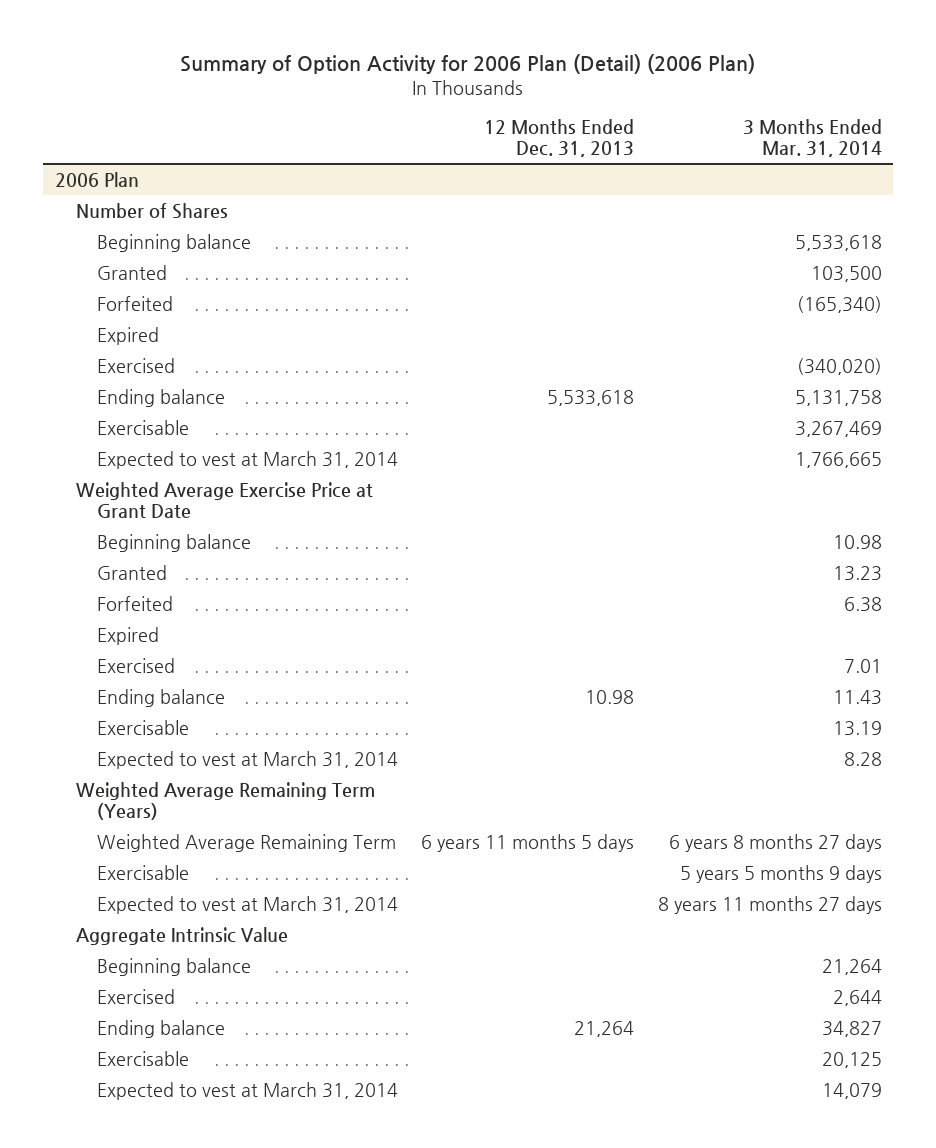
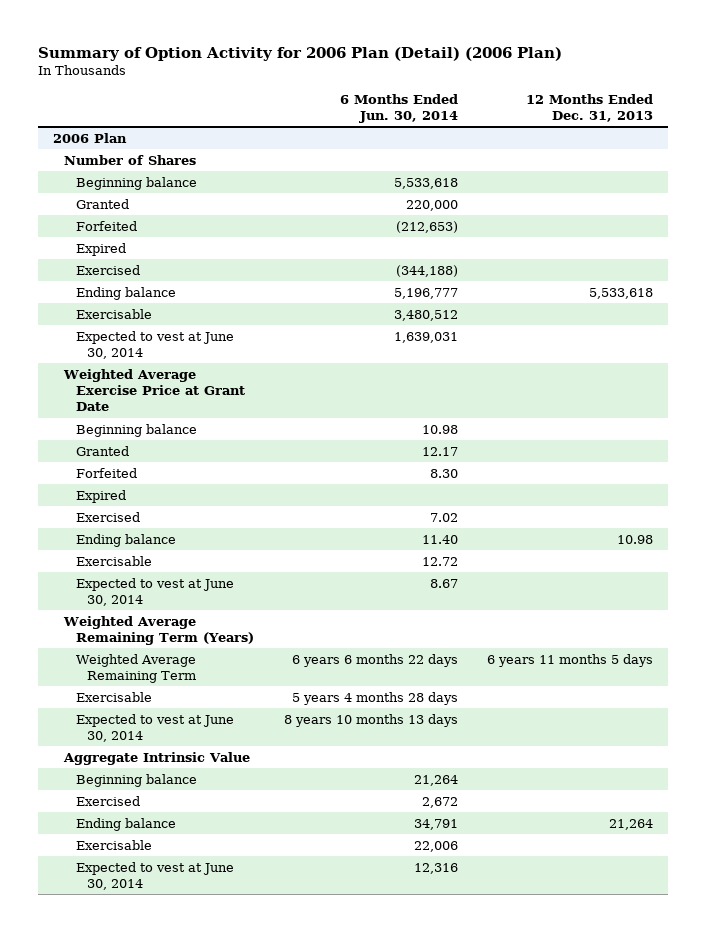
- | 12 Months Ended Dec. 31, 2013 | 3 Months Ended Mar. 31, 2014
+ | 6 Months Ended Jun. 30, 2014 | 12 Months Ended Dec. 31, 2013
@ 2006 Plan
- Expected to vest at March 31, 2014 | | 1,766,665
+ Expected to vest at June 30, 2014 | 1,639,031 |
- Expected to vest at March 31, 2014 | | 8.28
+ Expected to vest at June 30, 2014 | 8.67 |
- Expected to vest at March 31, 2014 | | 8 years 11 months 27 days
+ Expected to vest at June 30, 2014 | 8 years 10 months 13 days |
- Expected to vest at March 31, 2014 | | 14,079
+ Expected to vest at June 30, 2014 | 12,316 |

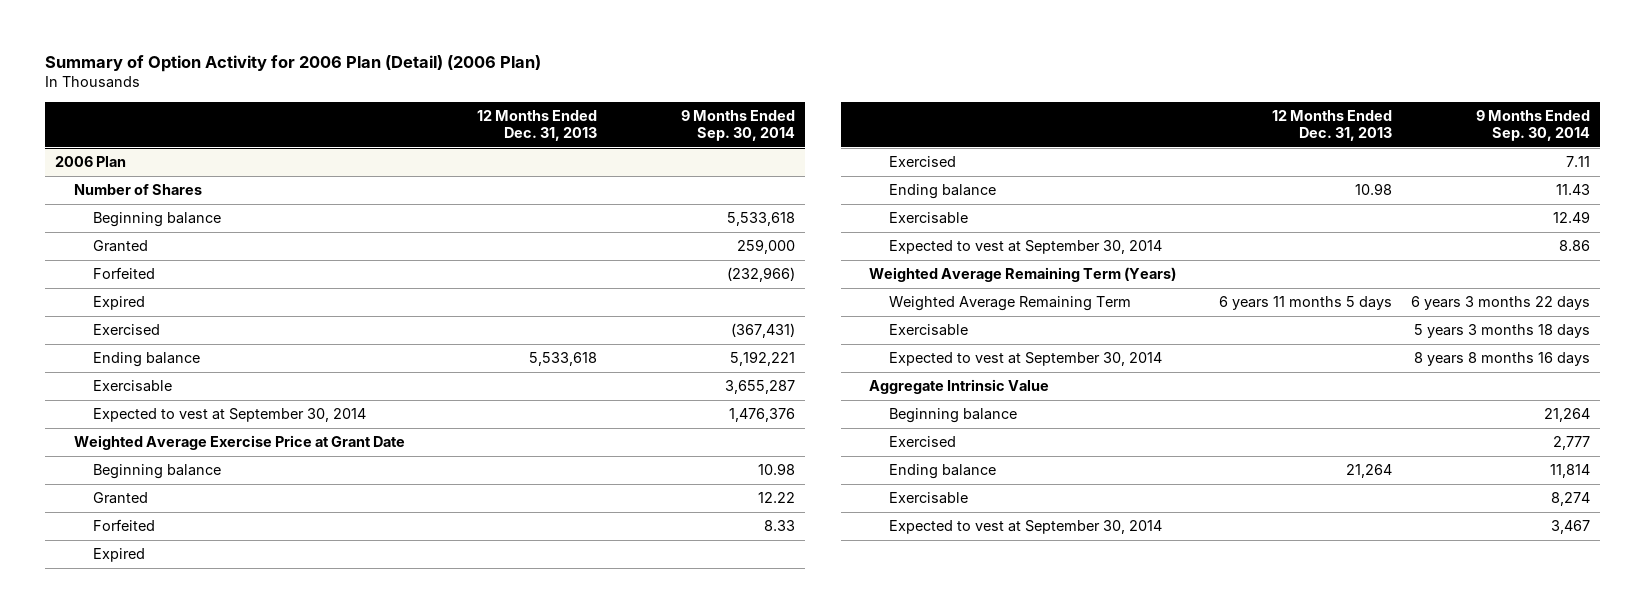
- | 6 Months Ended Jun. 30, 2014 | 12 Months Ended Dec. 31, 2013
+ | 12 Months Ended Dec. 31, 2013 | 9 Months Ended Sep. 30, 2014
@ 2006 Plan
- Expected to vest at June 30, 2014 | 1,639,031 |
+ Expected to vest at September 30, 2014 | | 1,476,376
- Expected to vest at June 30, 2014 | 8.67 |
+ Expected to vest at September 30, 2014 | | 8.86
- Expected to vest at June 30, 2014 | 8 years 10 months 13 days |
+ Expected to vest at September 30, 2014 | | 8 years 8 months 16 days
- Expected to vest at June 30, 2014 | 12,316 |
+ Expected to vest at September 30, 2014 | | 3,467

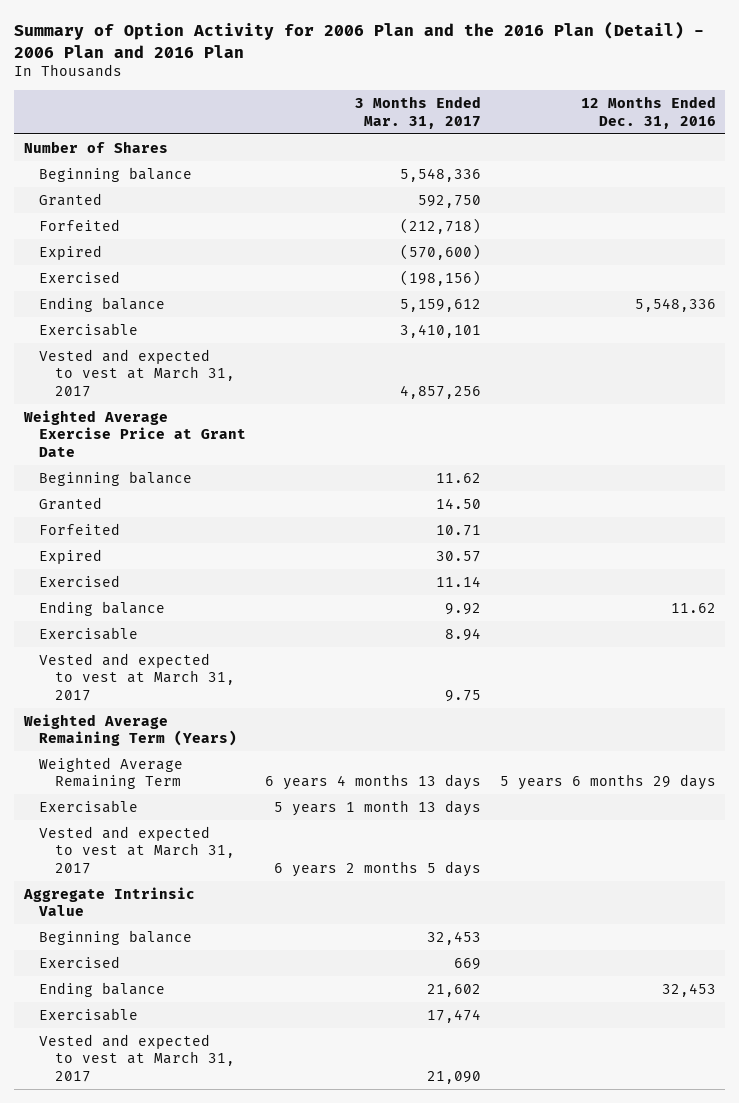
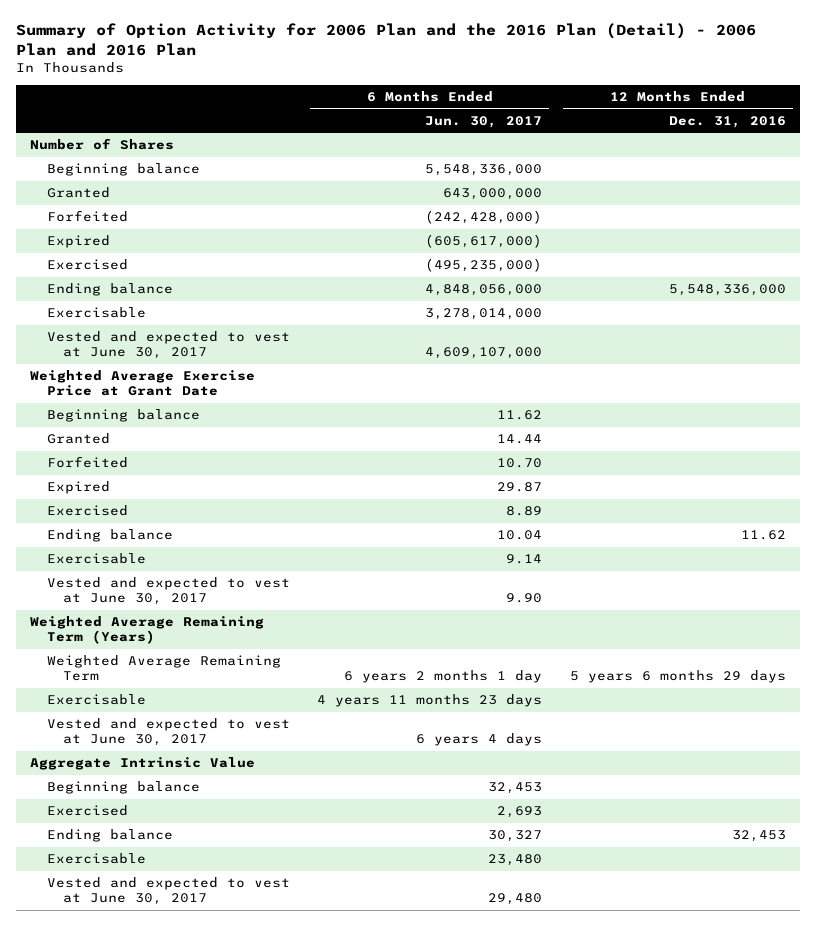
- | 3 Months Ended Mar. 31, 2017 | 12 Months Ended Dec. 31, 2016
+ | 6 Months Ended Jun. 30, 2017 | 12 Months Ended Dec. 31, 2016
- Ending balance | 5,159,612 | 5,548,336
+ Ending balance | 4,848,056,000 | 5,548,336,000
- Vested and expected to vest at March 31, 2017 | 4,857,256 |
+ Vested and expected to vest at June 30, 2017 | 4,609,107,000 |
- Vested and expected to vest at March 31, 2017 | 9.75 |
+ Vested and expected to vest at June 30, 2017 | 9.90 |
- Vested and expected to vest at March 31, 2017 | 6 years 2 months 5 days |
+ Vested and expected to vest at June 30, 2017 | 6 years 4 days |
- Vested and expected to vest at March 31, 2017 | 21,090 |
+ Vested and expected to vest at June 30, 2017 | 29,480 |

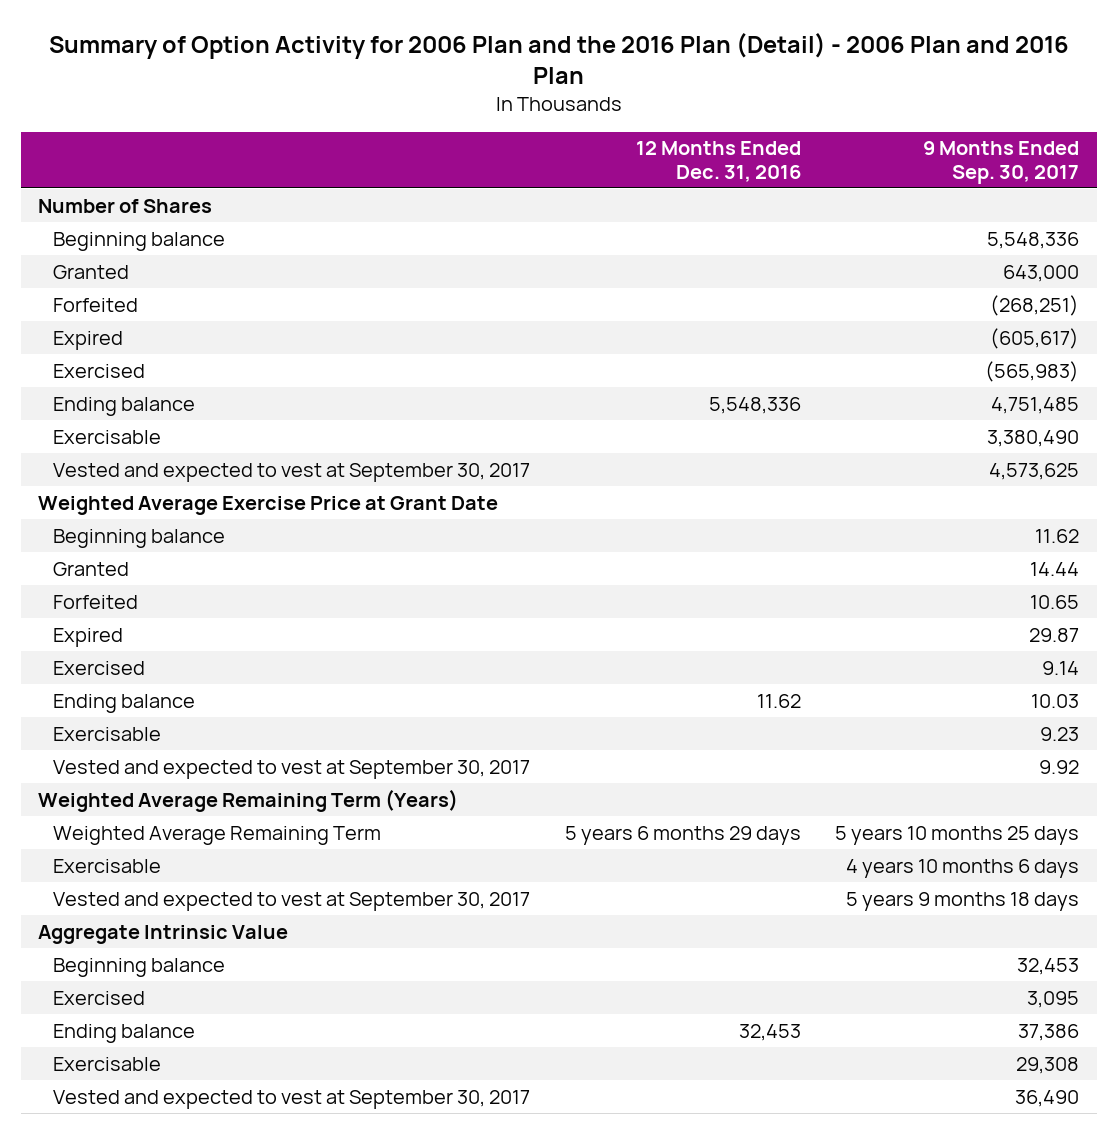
- | 6 Months Ended Jun. 30, 2017 | 12 Months Ended Dec. 31, 2016
+ | 12 Months Ended Dec. 31, 2016 | 9 Months Ended Sep. 30, 2017
- Ending balance | 4,848,056,000 | 5,548,336,000
+ Ending balance | 5,548,336 | 4,751,485
- Vested and expected to vest at June 30, 2017 | 4,609,107,000 |
+ Vested and expected to vest at September 30, 2017 | | 4,573,625
- Vested and expected to vest at June 30, 2017 | 9.90 |
+ Vested and expected to vest at September 30, 2017 | | 9.92
- Vested and expected to vest at June 30, 2017 | 6 years 4 days |
+ Vested and expected to vest at September 30, 2017 | | 5 years 9 months 18 days
- Vested and expected to vest at June 30, 2017 | 29,480 |
+ Vested and expected to vest at September 30, 2017 | | 36,490

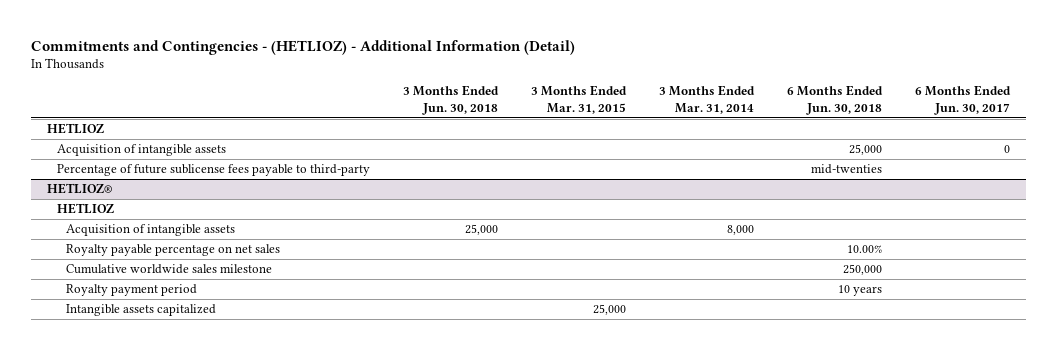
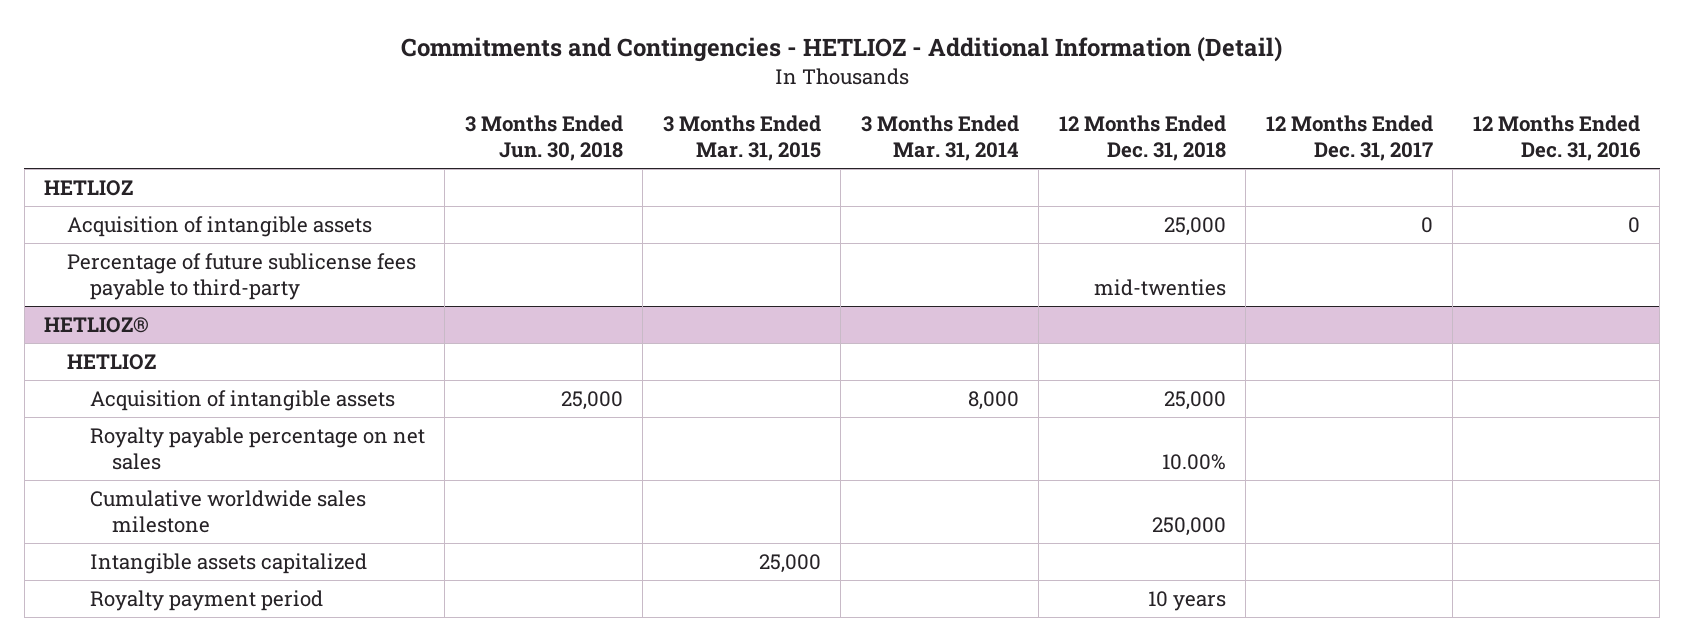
- Commitments and Contingencies - (HETLIOZ) - Additional Information (Detail)
+ Commitments and Contingencies - HETLIOZ - Additional Information (Detail)
- | 3 Months Ended Jun. 30, 2018 | 3 Months Ended Mar. 31, 2015 | 3 Months Ended Mar. 31, 2014 | 6 Months Ended Jun. 30, 2018 | 6 Months Ended Jun. 30, 2017
+ | 3 Months Ended Jun. 30, 2018 | 3 Months Ended Mar. 31, 2015 | 3 Months Ended Mar. 31, 2014 | 12 Months Ended Dec. 31, 2018 | 12 Months Ended Dec. 31, 2017 | 12 Months Ended Dec. 31, 2016
@ HETLIOZ®
moved down: Royalty payment period | | | | 10 years | |

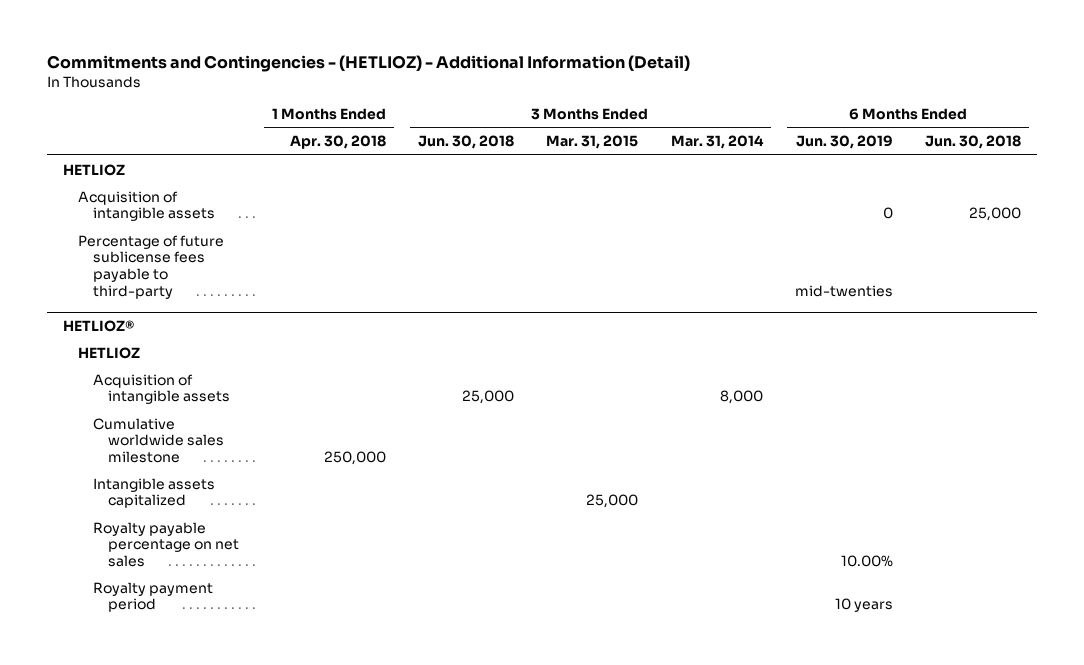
- Commitments and Contingencies - HETLIOZ - Additional Information (Detail)
+ Commitments and Contingencies - (HETLIOZ) - Additional Information (Detail)
- | 3 Months Ended Jun. 30, 2018 | 3 Months Ended Mar. 31, 2015 | 3 Months Ended Mar. 31, 2014 | 12 Months Ended Dec. 31, 2018 | 12 Months Ended Dec. 31, 2017 | 12 Months Ended Dec. 31, 2016
+ | 1 Months Ended Apr. 30, 2018 | 3 Months Ended Jun. 30, 2018 | 3 Months Ended Mar. 31, 2015 | 3 Months Ended Mar. 31, 2014 | 6 Months Ended Jun. 30, 2019 | 6 Months Ended Jun. 30, 2018
@ HETLIOZ®
moved down: Royalty payable percentage on net sales | | | | | 10.00% |

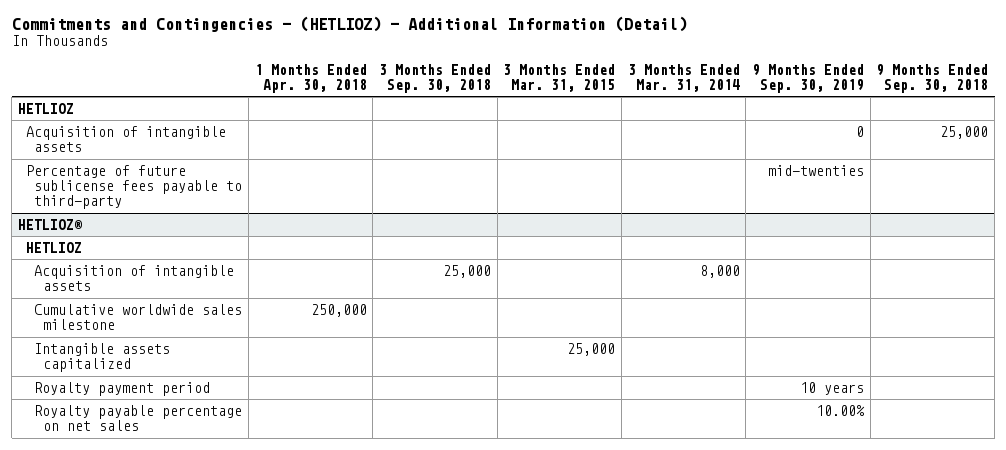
- | 1 Months Ended Apr. 30, 2018 | 3 Months Ended Jun. 30, 2018 | 3 Months Ended Mar. 31, 2015 | 3 Months Ended Mar. 31, 2014 | 6 Months Ended Jun. 30, 2019 | 6 Months Ended Jun. 30, 2018
+ | 1 Months Ended Apr. 30, 2018 | 3 Months Ended Sep. 30, 2018 | 3 Months Ended Mar. 31, 2015 | 3 Months Ended Mar. 31, 2014 | 9 Months Ended Sep. 30, 2019 | 9 Months Ended Sep. 30, 2018
@ HETLIOZ®
moved down: Royalty payable percentage on net sales | | | | | 10.00% |

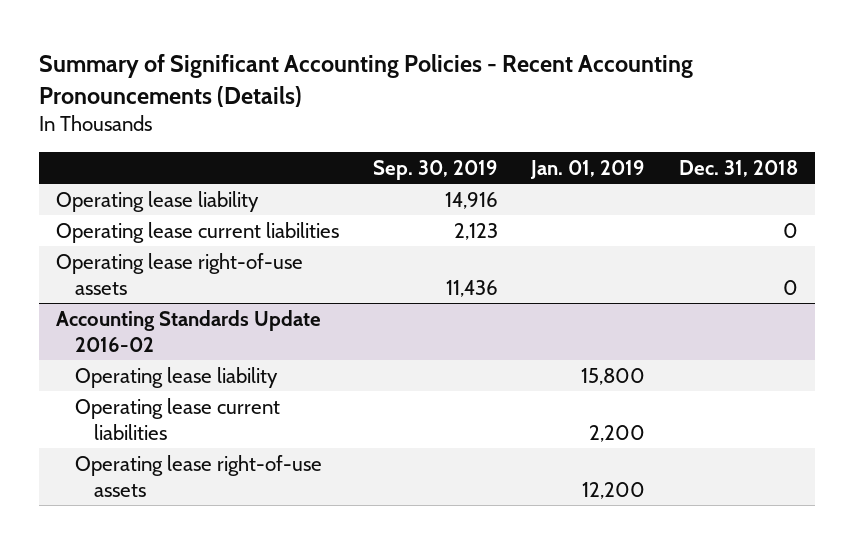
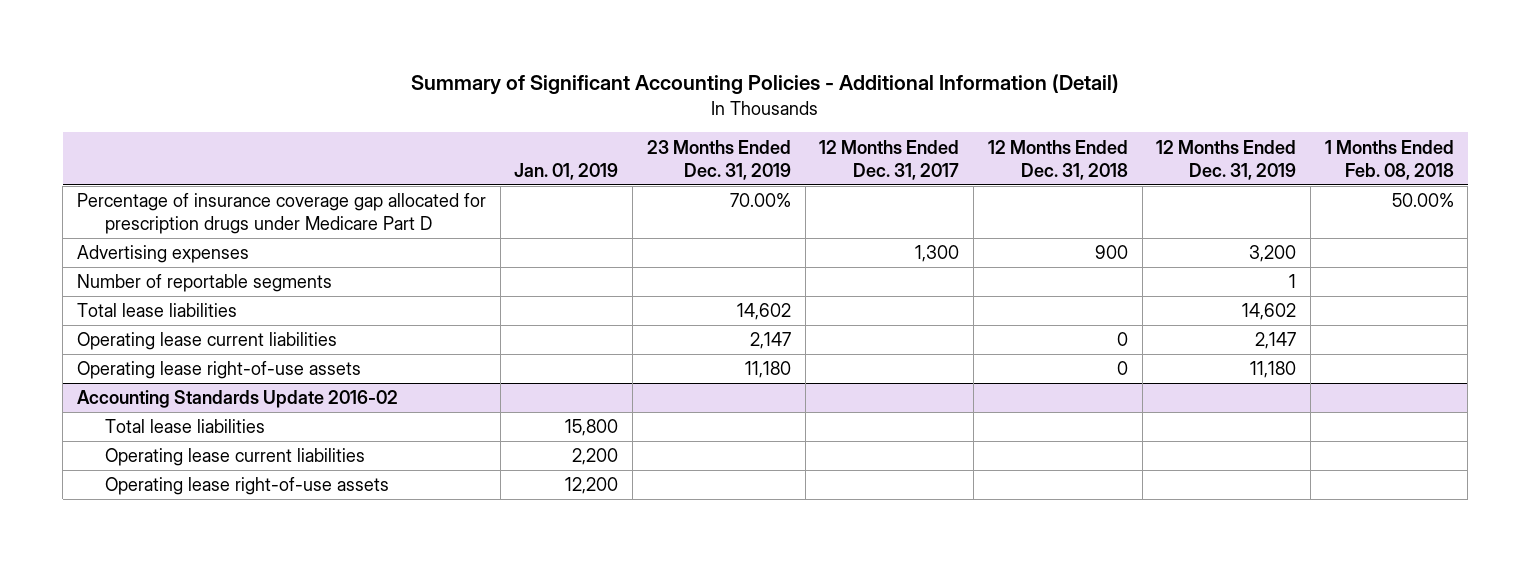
- Summary of Significant Accounting Policies - Recent Accounting Pronouncements (Details)
+ Summary of Significant Accounting Policies - Additional Information (Detail)
- | Sep. 30, 2019 | Jan. 01, 2019 | Dec. 31, 2018
+ | Jan. 01, 2019 | 23 Months Ended Dec. 31, 2019 | 12 Months Ended Dec. 31, 2017 | 12 Months Ended Dec. 31, 2018 | 12 Months Ended Dec. 31, 2019 | 1 Months Ended Feb. 08, 2018
- Operating lease liability | 14,916 | |
+ Percentage of insurance coverage gap allocated for prescription drugs under Medicare Part D | | 70.00% | | | | 50.00%
+ Advertising expenses | | | 1,300 | 900 | 3,200 |
+ Number of reportable segments | | | | | 1 |
+ Total lease liabilities | | 14,602 | | | 14,602 |
@ Accounting Standards Update 2016-02
- Operating lease liability | | 15,800 |
+ Total lease liabilities | 15,800 | | | | |

